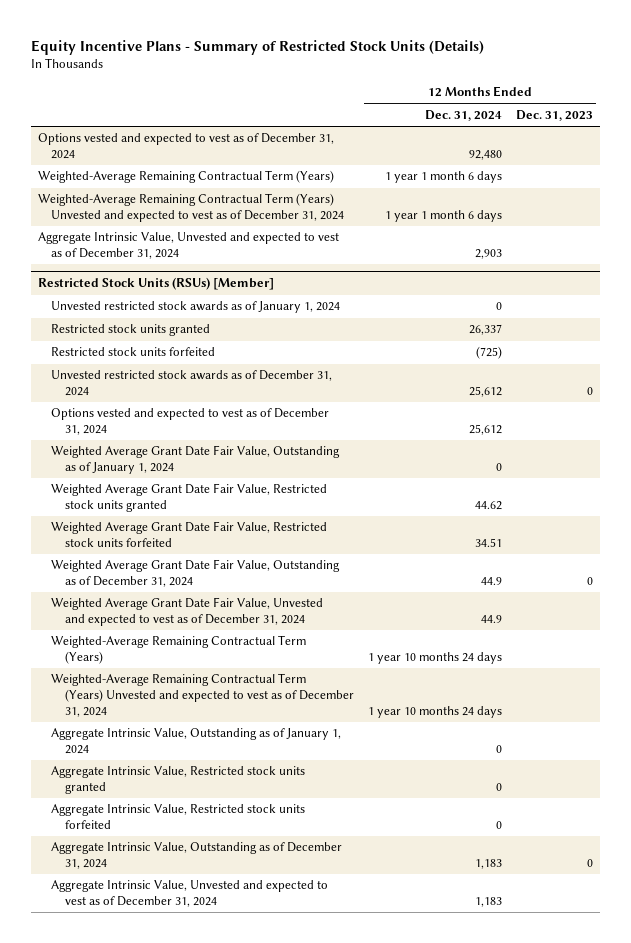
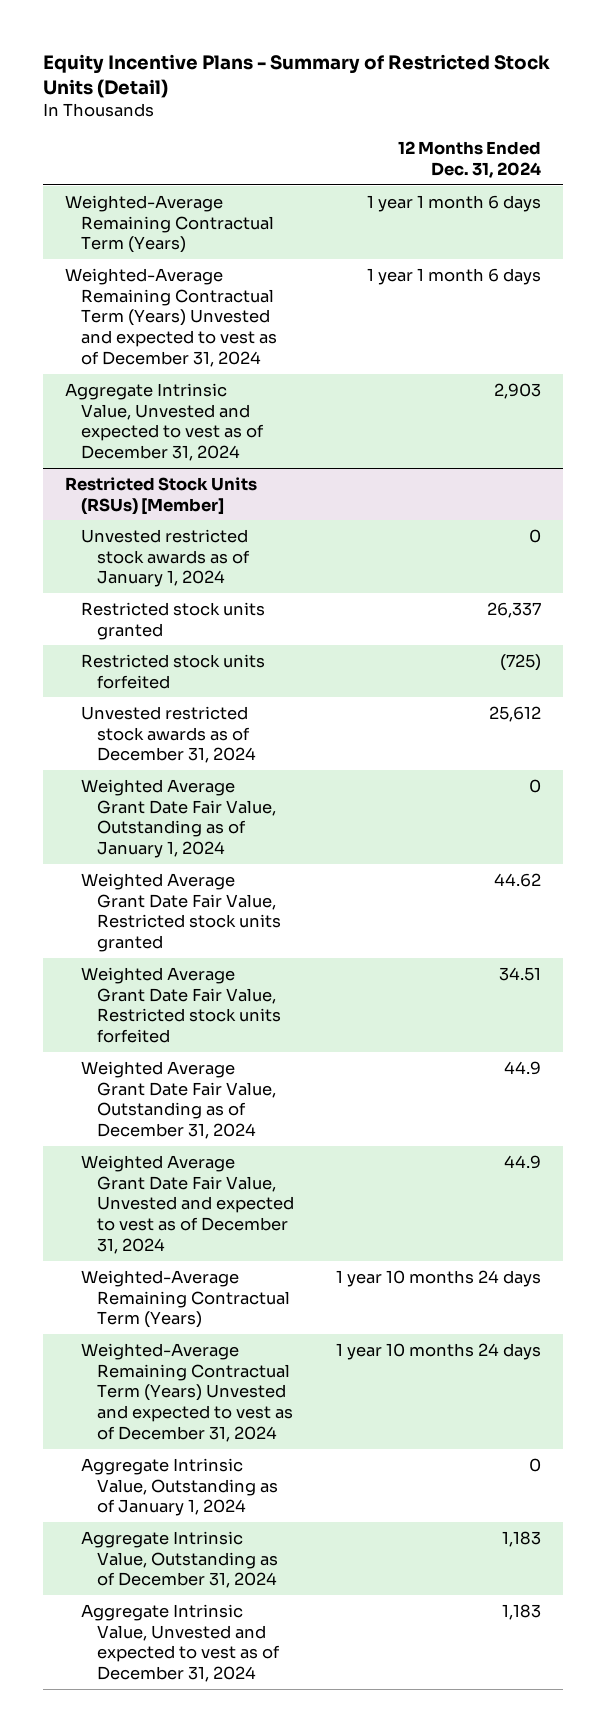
- Equity Incentive Plans - Summary of Restricted Stock Units (Details)
+ Equity Incentive Plans - Summary of Restricted Stock Units (Detail)
- | 12 Months Ended Dec. 31, 2024 | 12 Months Ended Dec. 31, 2023
+ | 12 Months Ended Dec. 31, 2024
- Options vested and expected to vest as of December 31, 2024 | 92,480 |
@ Restricted Stock Units (RSUs) [Member]
- Options vested and expected to vest as of December 31, 2024 | 25,612 |
- Aggregate Intrinsic Value, Restricted stock units granted | 0 |
- Aggregate Intrinsic Value, Restricted stock units forfeited | 0 |

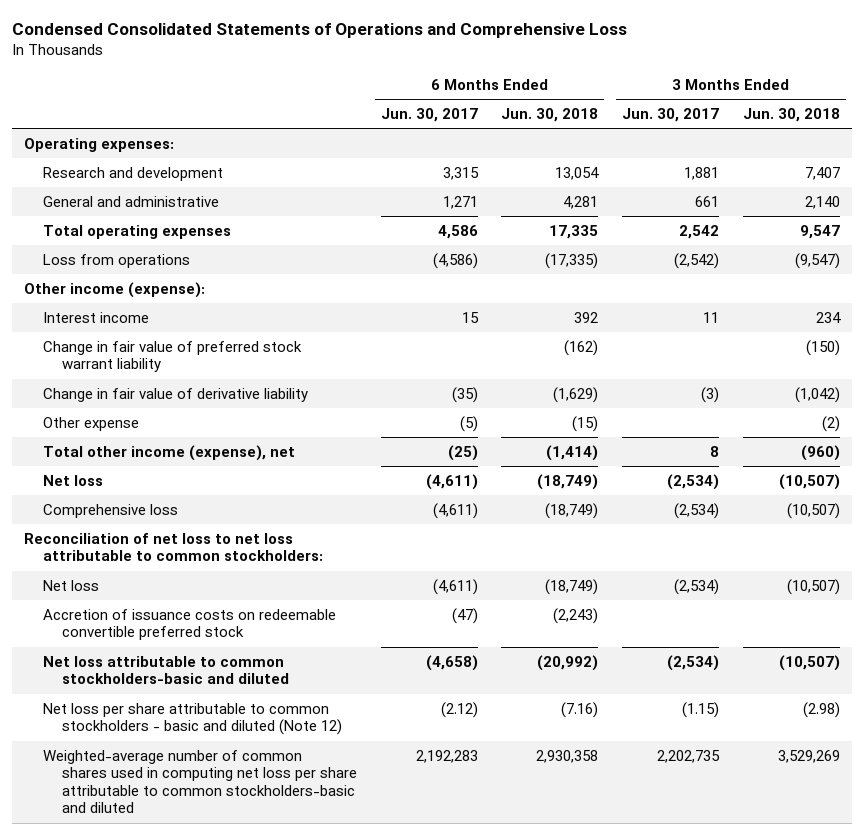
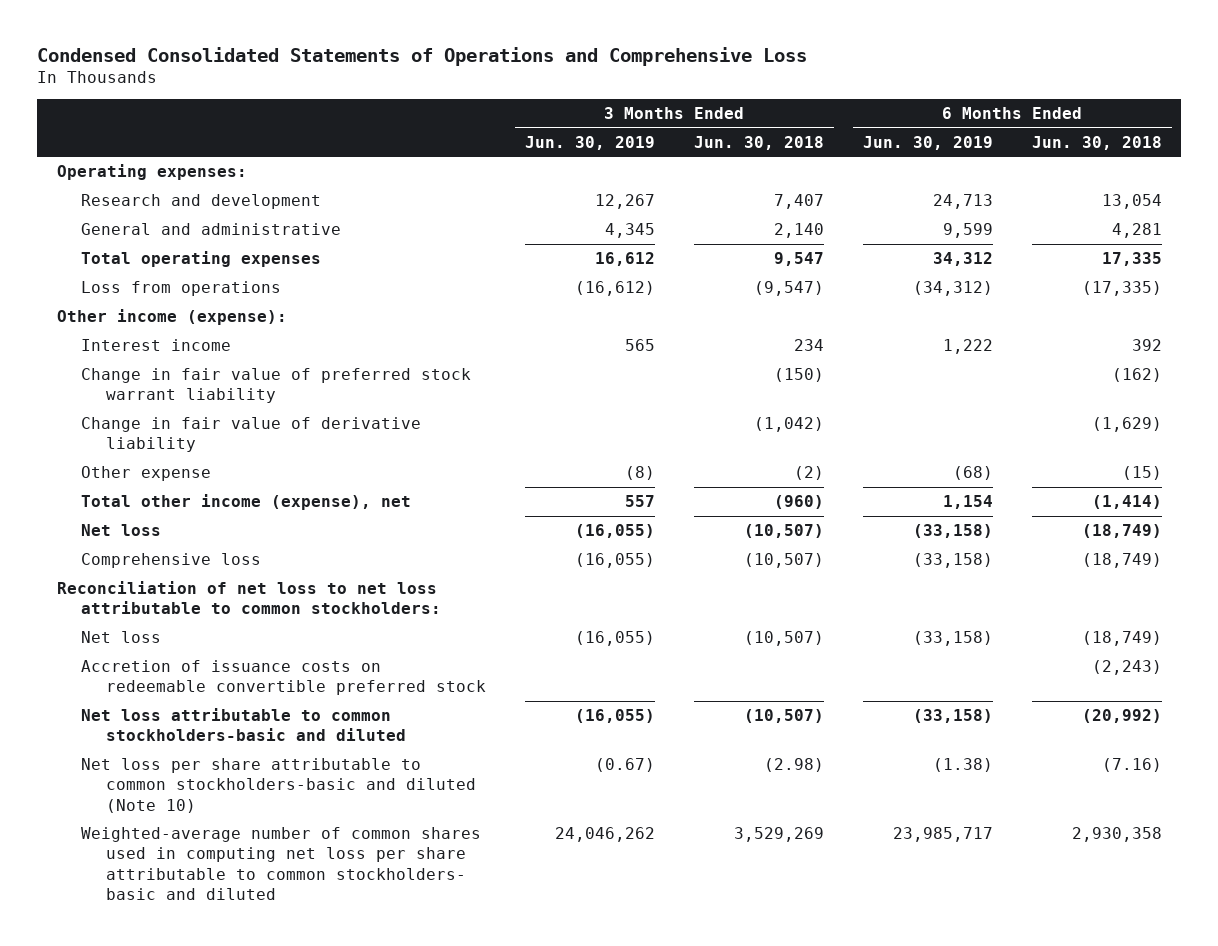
- | 6 Months Ended Jun. 30, 2017 | 6 Months Ended Jun. 30, 2018 | 3 Months Ended Jun. 30, 2017 | 3 Months Ended Jun. 30, 2018
+ | 3 Months Ended Jun. 30, 2019 | 3 Months Ended Jun. 30, 2018 | 6 Months Ended Jun. 30, 2019 | 6 Months Ended Jun. 30, 2018
- Net loss per share attributable to common stockholders - basic and diluted (Note 12) | (2.12) | (7.16) | (1.15) | (2.98)
- Weighted-average number of common shares used in computing net loss per share attributable to common stockholders-basic and diluted | 2,192,283 | 2,930,358 | 2,202,735 | 3,529,269
+ Net loss per share attributable to common stockholders-basic and diluted (Note 10) | (0.67) | (2.98) | (1.38) | (7.16)
+ Weighted-average number of common shares used in computing net loss per share attributable to common stockholders- basic and diluted | 24,046,262 | 3,529,269 | 23,985,717 | 2,930,358

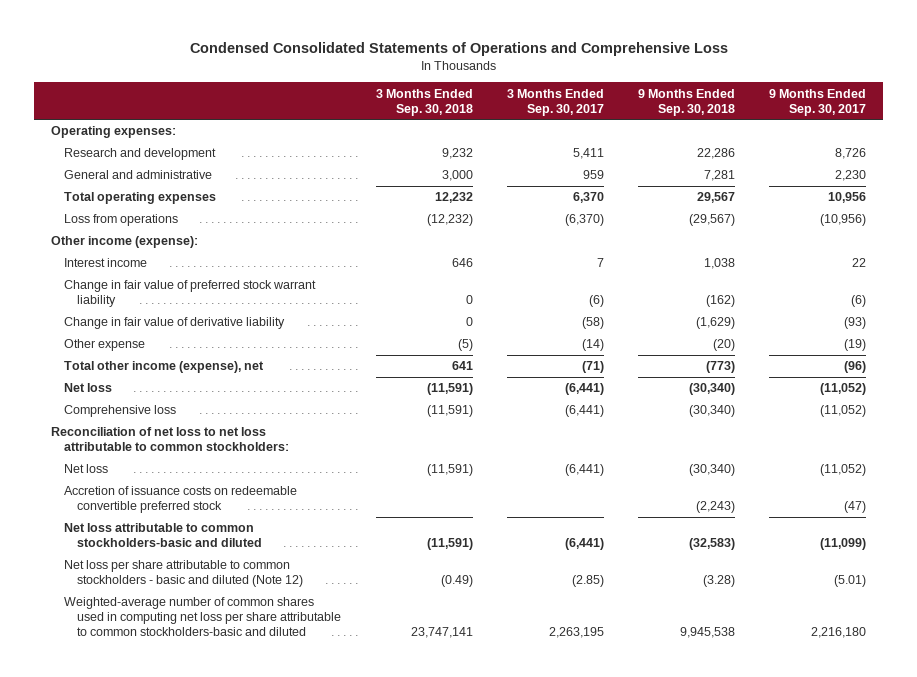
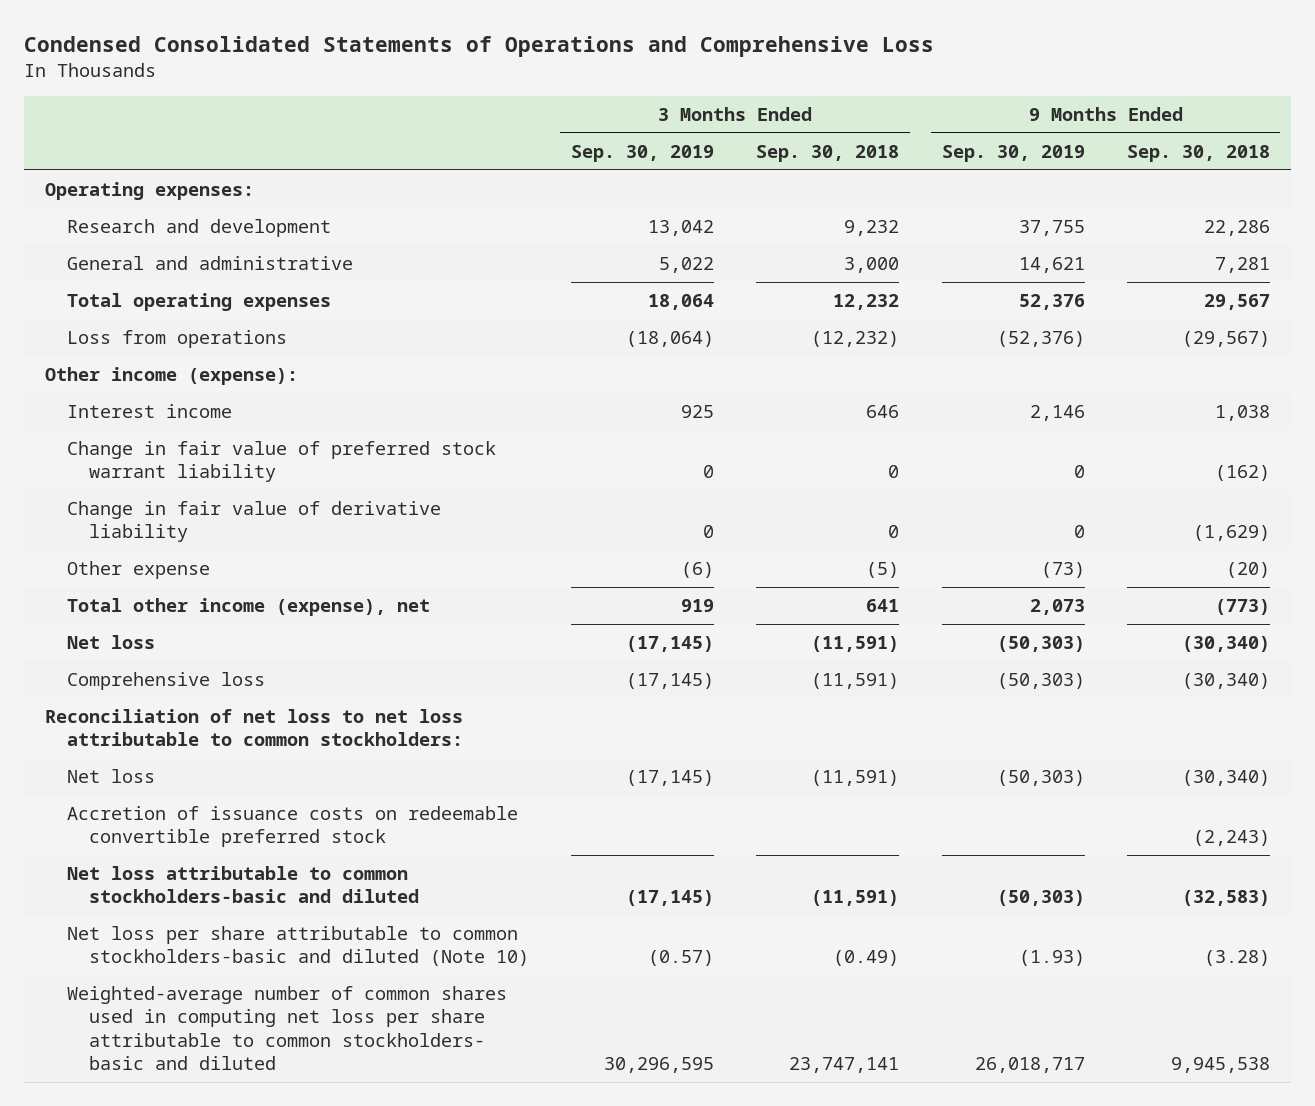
- | 3 Months Ended Sep. 30, 2018 | 3 Months Ended Sep. 30, 2017 | 9 Months Ended Sep. 30, 2018 | 9 Months Ended Sep. 30, 2017
+ | 3 Months Ended Sep. 30, 2019 | 3 Months Ended Sep. 30, 2018 | 9 Months Ended Sep. 30, 2019 | 9 Months Ended Sep. 30, 2018
- Net loss per share attributable to common stockholders - basic and diluted (Note 12) | (0.49) | (2.85) | (3.28) | (5.01)
- Weighted-average number of common shares used in computing net loss per share attributable to common stockholders-basic and diluted | 23,747,141 | 2,263,195 | 9,945,538 | 2,216,180
+ Net loss per share attributable to common stockholders-basic and diluted (Note 10) | (0.57) | (0.49) | (1.93) | (3.28)
+ Weighted-average number of common shares used in computing net loss per share attributable to common stockholders- basic and diluted | 30,296,595 | 23,747,141 | 26,018,717 | 9,945,538

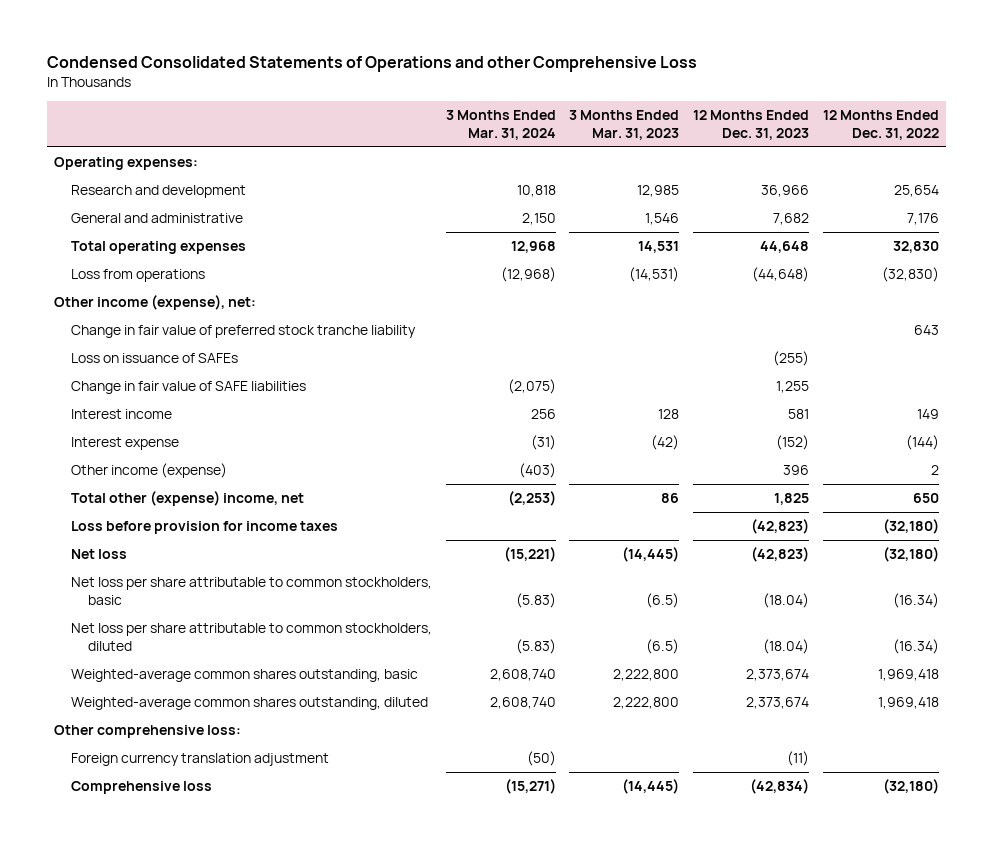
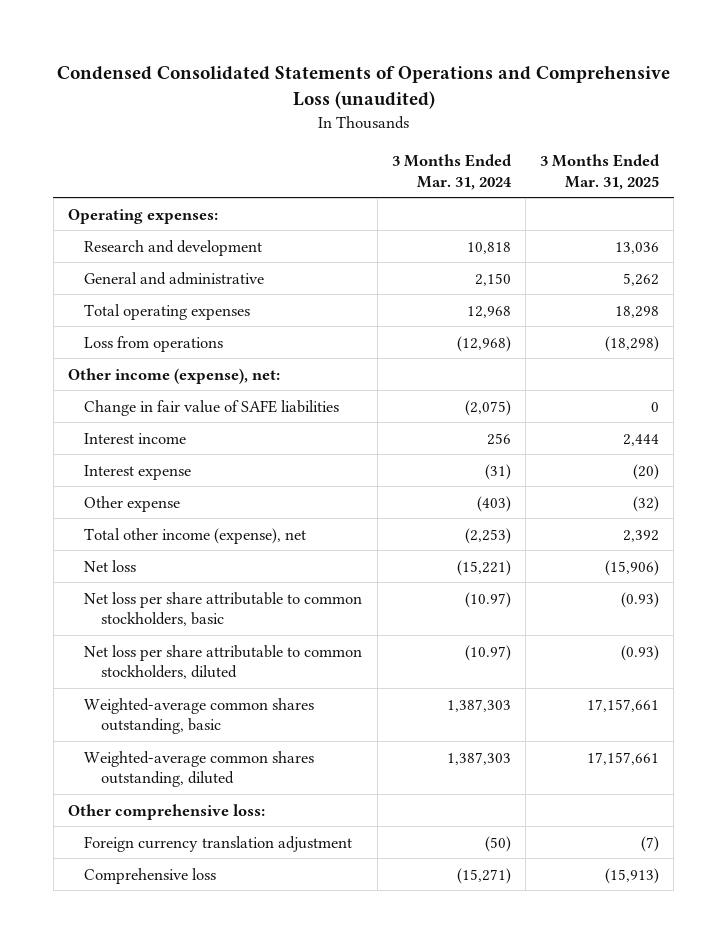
- Condensed Consolidated Statements of Operations and other Comprehensive Loss
+ Condensed Consolidated Statements of Operations and Comprehensive Loss (unaudited)
- | 3 Months Ended Mar. 31, 2024 | 3 Months Ended Mar. 31, 2023 | 12 Months Ended Dec. 31, 2023 | 12 Months Ended Dec. 31, 2022
+ | 3 Months Ended Mar. 31, 2024 | 3 Months Ended Mar. 31, 2025
- Change in fair value of preferred stock tranche liability | | | | 643
- Loss on issuance of SAFEs | | | (255) |
- Other income (expense) | (403) | | 396 | 2
- Total other (expense) income, net | (2,253) | 86 | 1,825 | 650
- Loss before provision for income taxes | | | (42,823) | (32,180)
+ Other expense | (403) | (32)
+ Total other income (expense), net | (2,253) | 2,392
- Net loss per share attributable to common stockholders, basic | (5.83) | (6.5) | (18.04) | (16.34)
- Net loss per share attributable to common stockholders, diluted | (5.83) | (6.5) | (18.04) | (16.34)
- Weighted-average common shares outstanding, basic | 2,608,740 | 2,222,800 | 2,373,674 | 1,969,418
- Weighted-average common shares outstanding, diluted | 2,608,740 | 2,222,800 | 2,373,674 | 1,969,418
+ Net loss per share attributable to common stockholders, basic | (10.97) | (0.93)
+ Net loss per share attributable to common stockholders, diluted | (10.97) | (0.93)
+ Weighted-average common shares outstanding, basic | 1,387,303 | 17,157,661
+ Weighted-average common shares outstanding, diluted | 1,387,303 | 17,157,661

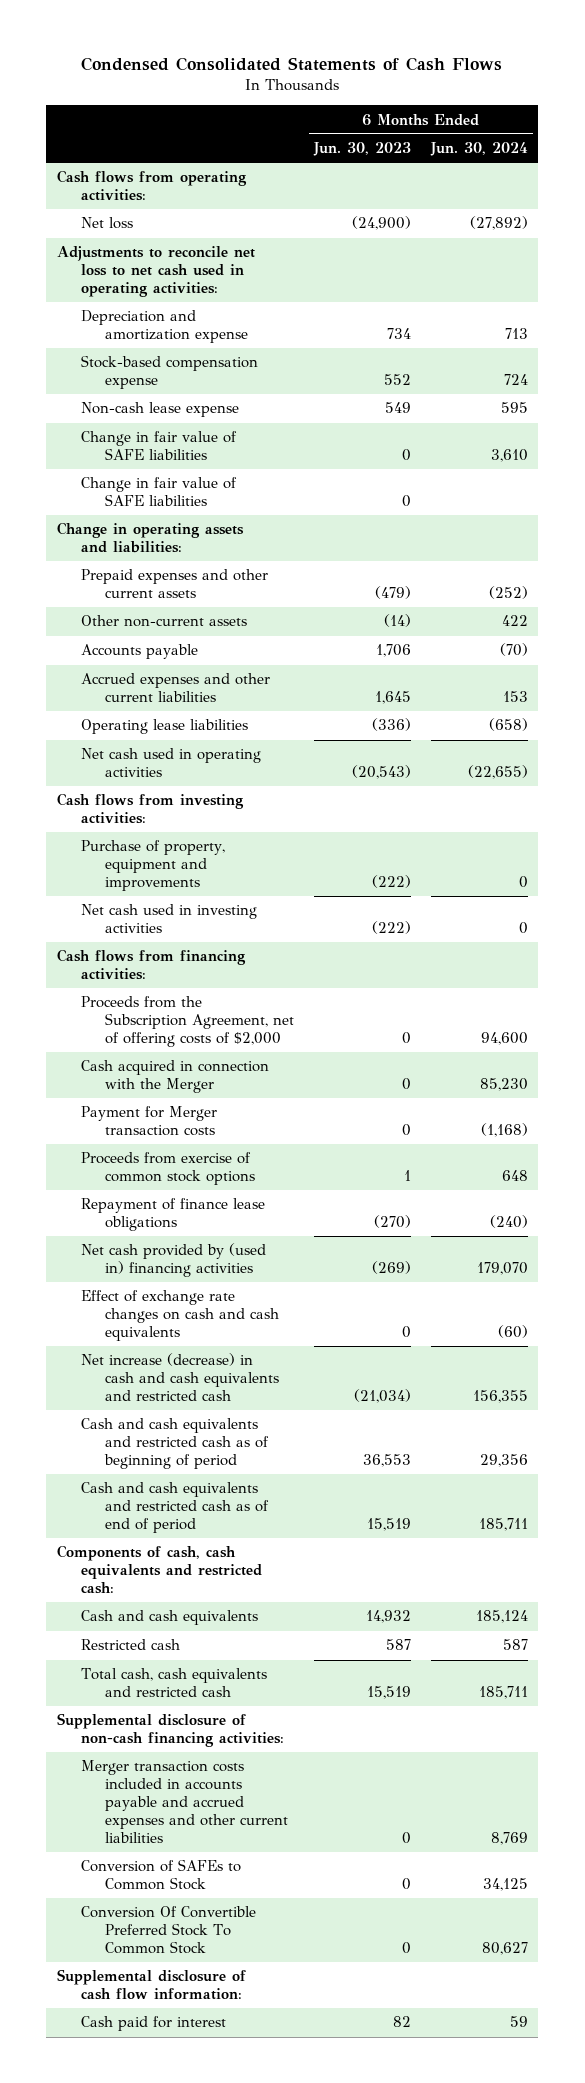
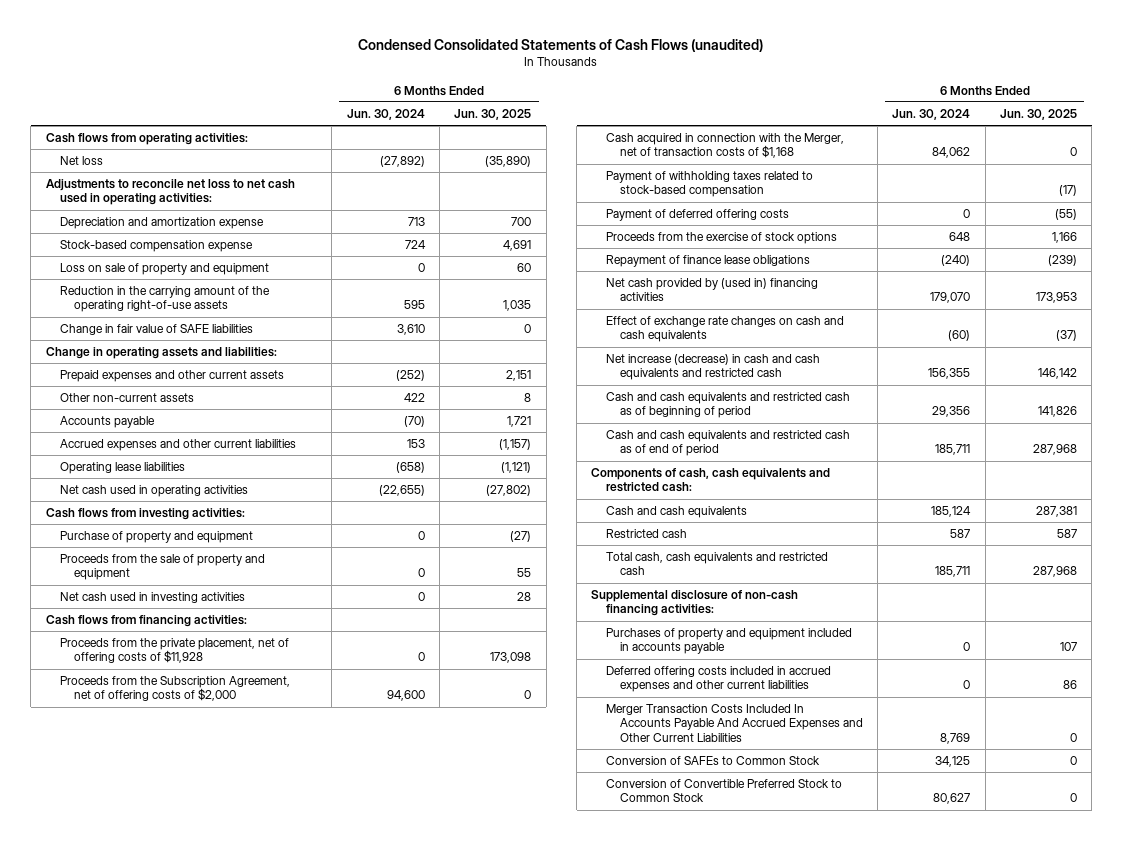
- Condensed Consolidated Statements of Cash Flows
+ Condensed Consolidated Statements of Cash Flows (unaudited)
- | 6 Months Ended Jun. 30, 2023 | 6 Months Ended Jun. 30, 2024
+ | 6 Months Ended Jun. 30, 2024 | 6 Months Ended Jun. 30, 2025
- Non-cash lease expense | 549 | 595
+ Loss on sale of property and equipment | 0 | 60
+ Reduction in the carrying amount of the operating right-of-use assets | 595 | 1,035
- Change in fair value of SAFE liabilities | 0 |
- Purchase of property, equipment and improvements | (222) | 0
+ Purchase of property and equipment | 0 | (27)
+ Proceeds from the sale of property and equipment | 0 | 55
+ Proceeds from the private placement, net of offering costs of $11,928 | 0 | 173,098
- Cash acquired in connection with the Merger | 0 | 85,230
- Payment for Merger transaction costs | 0 | (1,168)
- Proceeds from exercise of common stock options | 1 | 648
+ Cash acquired in connection with the Merger, net of transaction costs of $1,168 | 84,062 | 0
+ Payment of withholding taxes related to stock-based compensation | | (17)
+ Payment of deferred offering costs | 0 | (55)
+ Proceeds from the exercise of stock options | 648 | 1,166
- Merger transaction costs included in accounts payable and accrued expenses and other current liabilities | 0 | 8,769
+ Purchases of property and equipment included in accounts payable | 0 | 107
+ Deferred offering costs included in accrued expenses and other current liabilities | 0 | 86
+ Merger Transaction Costs Included In Accounts Payable And Accrued Expenses and Other Current Liabilities | 8,769 | 0
- Conversion Of Convertible Preferred Stock To Common Stock | 0 | 80,627
- Supplemental disclosure of cash flow information:
- Cash paid for interest | 82 | 59
+ Conversion of Convertible Preferred Stock to Common Stock | 80,627 | 0

